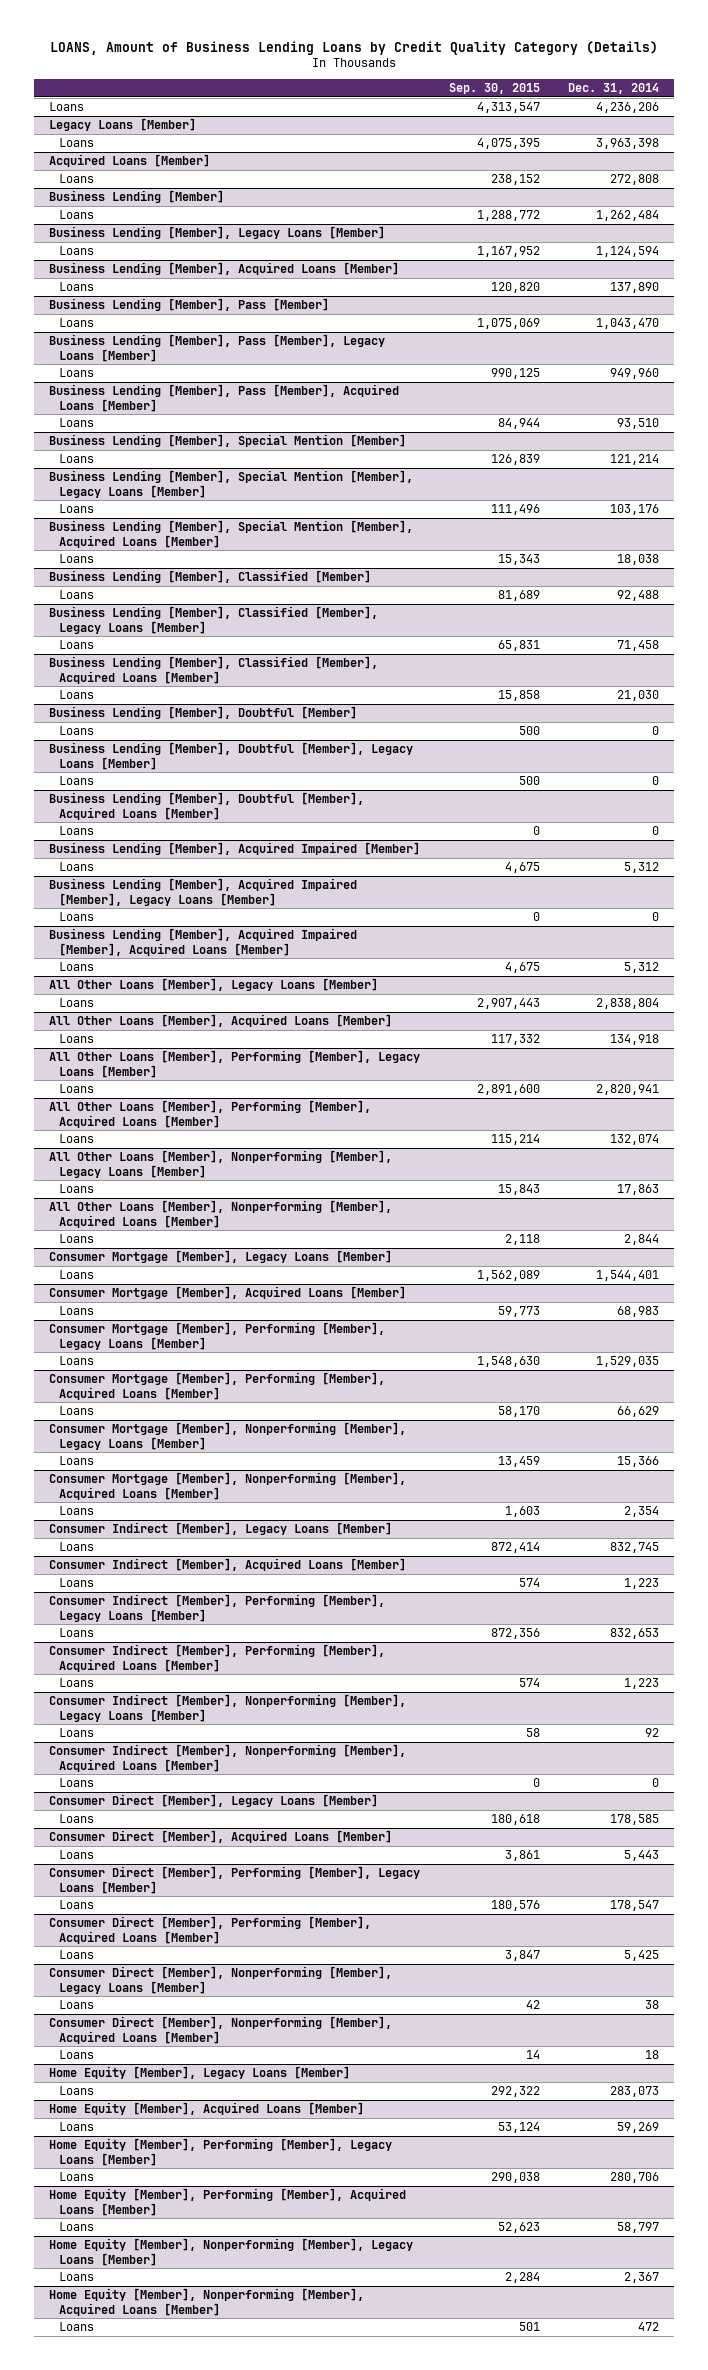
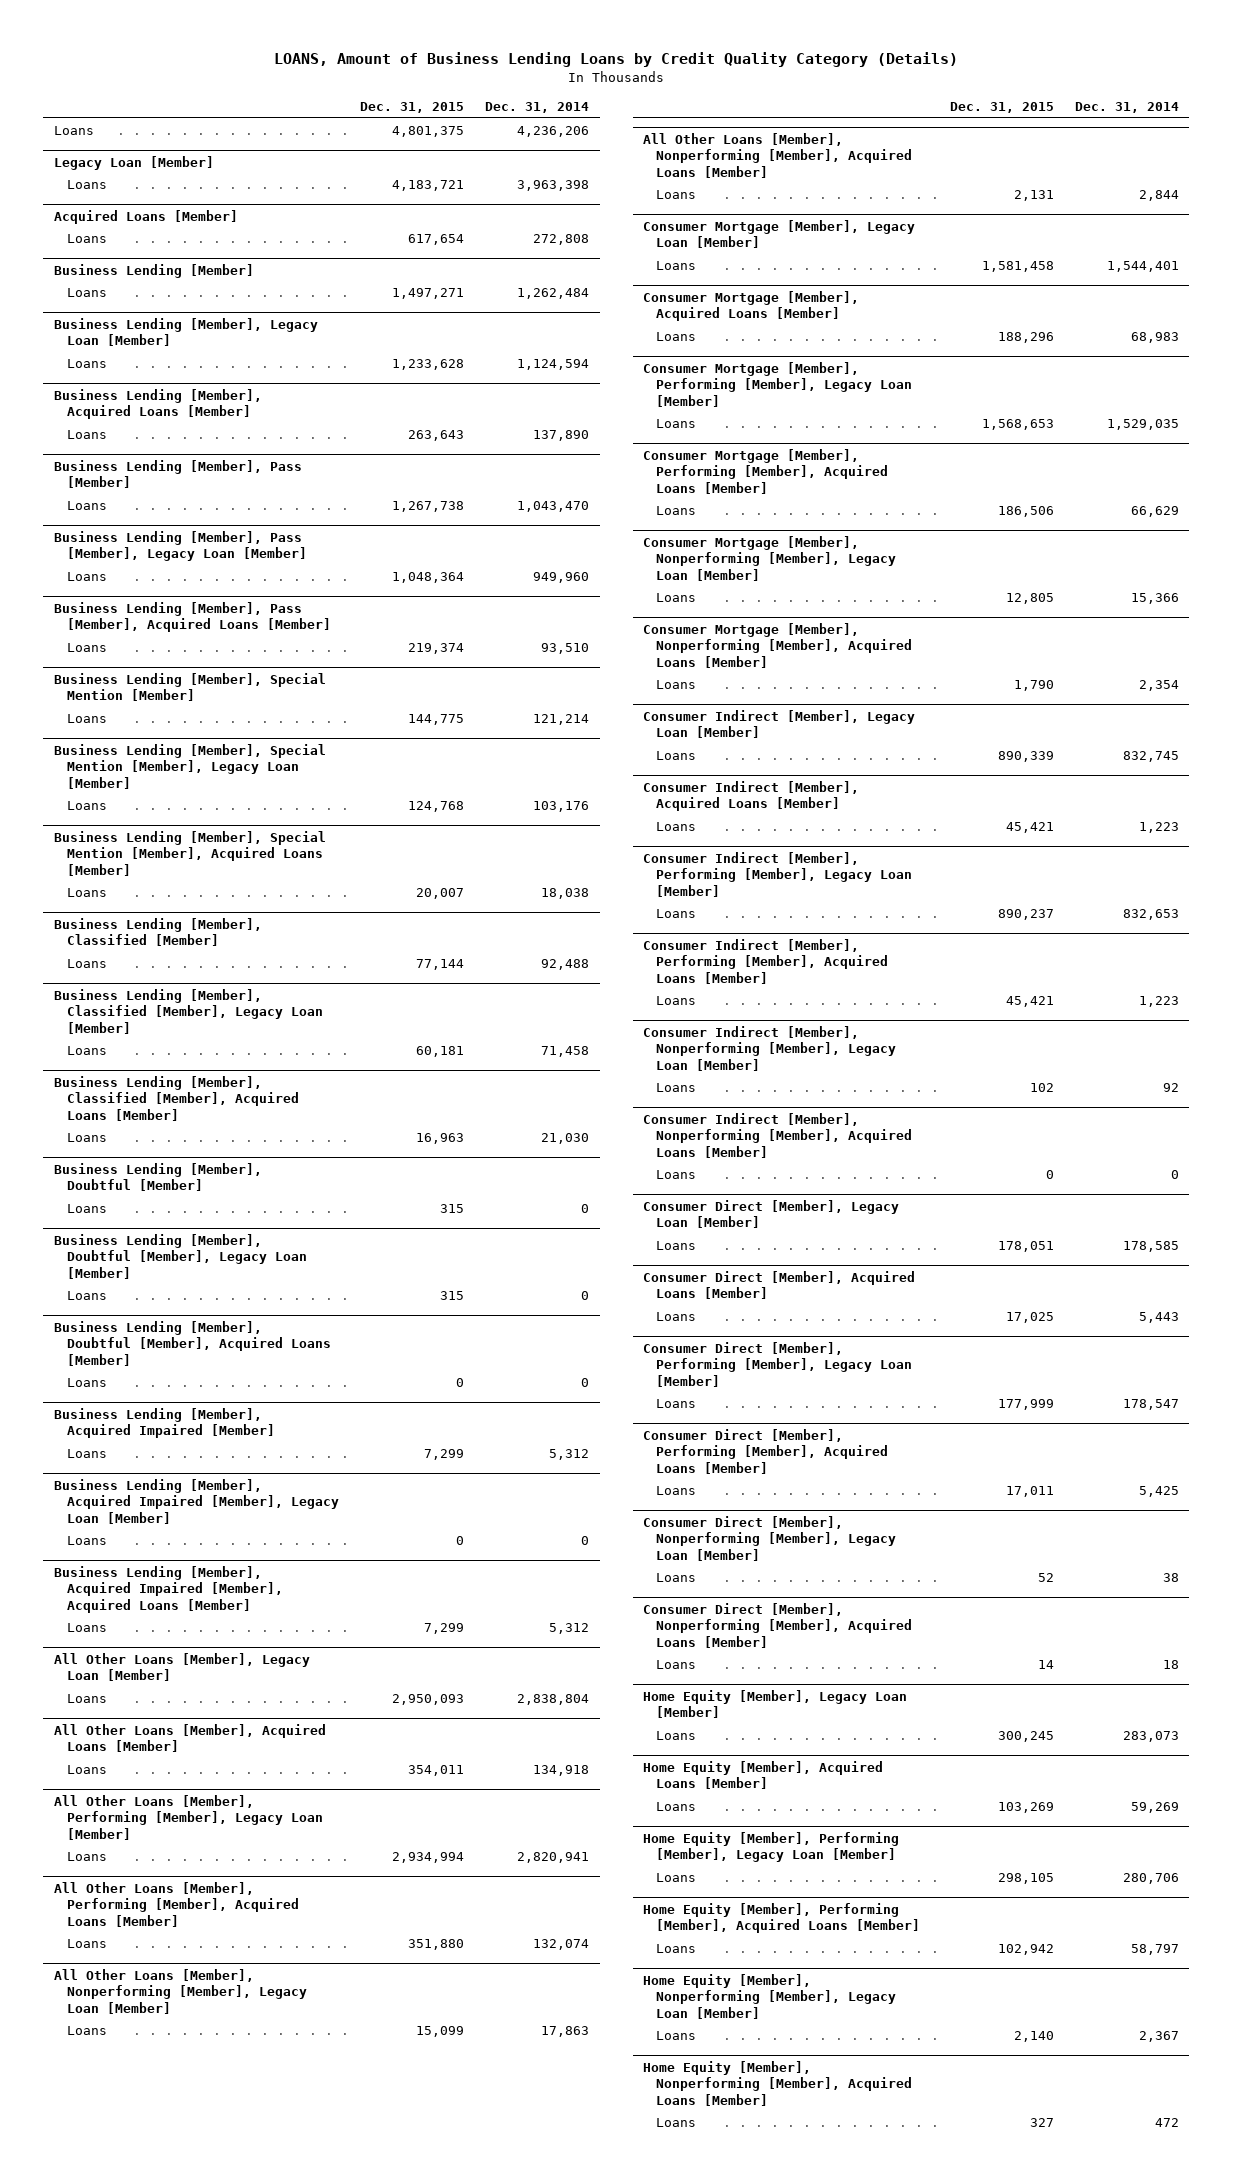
- | Sep. 30, 2015 | Dec. 31, 2014
+ | Dec. 31, 2015 | Dec. 31, 2014
- Legacy Loans [Member]
+ Legacy Loan [Member]
- Business Lending [Member], Legacy Loans [Member]
+ Business Lending [Member], Legacy Loan [Member]
- Business Lending [Member], Pass [Member], Legacy Loans [Member]
+ Business Lending [Member], Pass [Member], Legacy Loan [Member]
- Business Lending [Member], Special Mention [Member], Legacy Loans [Member]
+ Business Lending [Member], Special Mention [Member], Legacy Loan [Member]
- Business Lending [Member], Classified [Member], Legacy Loans [Member]
+ Business Lending [Member], Classified [Member], Legacy Loan [Member]
- Business Lending [Member], Doubtful [Member], Legacy Loans [Member]
+ Business Lending [Member], Doubtful [Member], Legacy Loan [Member]
- Business Lending [Member], Acquired Impaired [Member], Legacy Loans [Member]
+ Business Lending [Member], Acquired Impaired [Member], Legacy Loan [Member]
- All Other Loans [Member], Legacy Loans [Member]
+ All Other Loans [Member], Legacy Loan [Member]
- All Other Loans [Member], Performing [Member], Legacy Loans [Member]
+ All Other Loans [Member], Performing [Member], Legacy Loan [Member]
- All Other Loans [Member], Nonperforming [Member], Legacy Loans [Member]
+ All Other Loans [Member], Nonperforming [Member], Legacy Loan [Member]
- Consumer Mortgage [Member], Legacy Loans [Member]
+ Consumer Mortgage [Member], Legacy Loan [Member]
- Consumer Mortgage [Member], Performing [Member], Legacy Loans [Member]
+ Consumer Mortgage [Member], Performing [Member], Legacy Loan [Member]
- Consumer Mortgage [Member], Nonperforming [Member], Legacy Loans [Member]
+ Consumer Mortgage [Member], Nonperforming [Member], Legacy Loan [Member]
- Consumer Indirect [Member], Legacy Loans [Member]
+ Consumer Indirect [Member], Legacy Loan [Member]
- Consumer Indirect [Member], Performing [Member], Legacy Loans [Member]
+ Consumer Indirect [Member], Performing [Member], Legacy Loan [Member]
- Consumer Indirect [Member], Nonperforming [Member], Legacy Loans [Member]
+ Consumer Indirect [Member], Nonperforming [Member], Legacy Loan [Member]
- Consumer Direct [Member], Legacy Loans [Member]
+ Consumer Direct [Member], Legacy Loan [Member]
- Consumer Direct [Member], Performing [Member], Legacy Loans [Member]
+ Consumer Direct [Member], Performing [Member], Legacy Loan [Member]
- Consumer Direct [Member], Nonperforming [Member], Legacy Loans [Member]
+ Consumer Direct [Member], Nonperforming [Member], Legacy Loan [Member]
- Home Equity [Member], Legacy Loans [Member]
+ Home Equity [Member], Legacy Loan [Member]
- Home Equity [Member], Performing [Member], Legacy Loans [Member]
+ Home Equity [Member], Performing [Member], Legacy Loan [Member]
- Home Equity [Member], Nonperforming [Member], Legacy Loans [Member]
+ Home Equity [Member], Nonperforming [Member], Legacy Loan [Member]

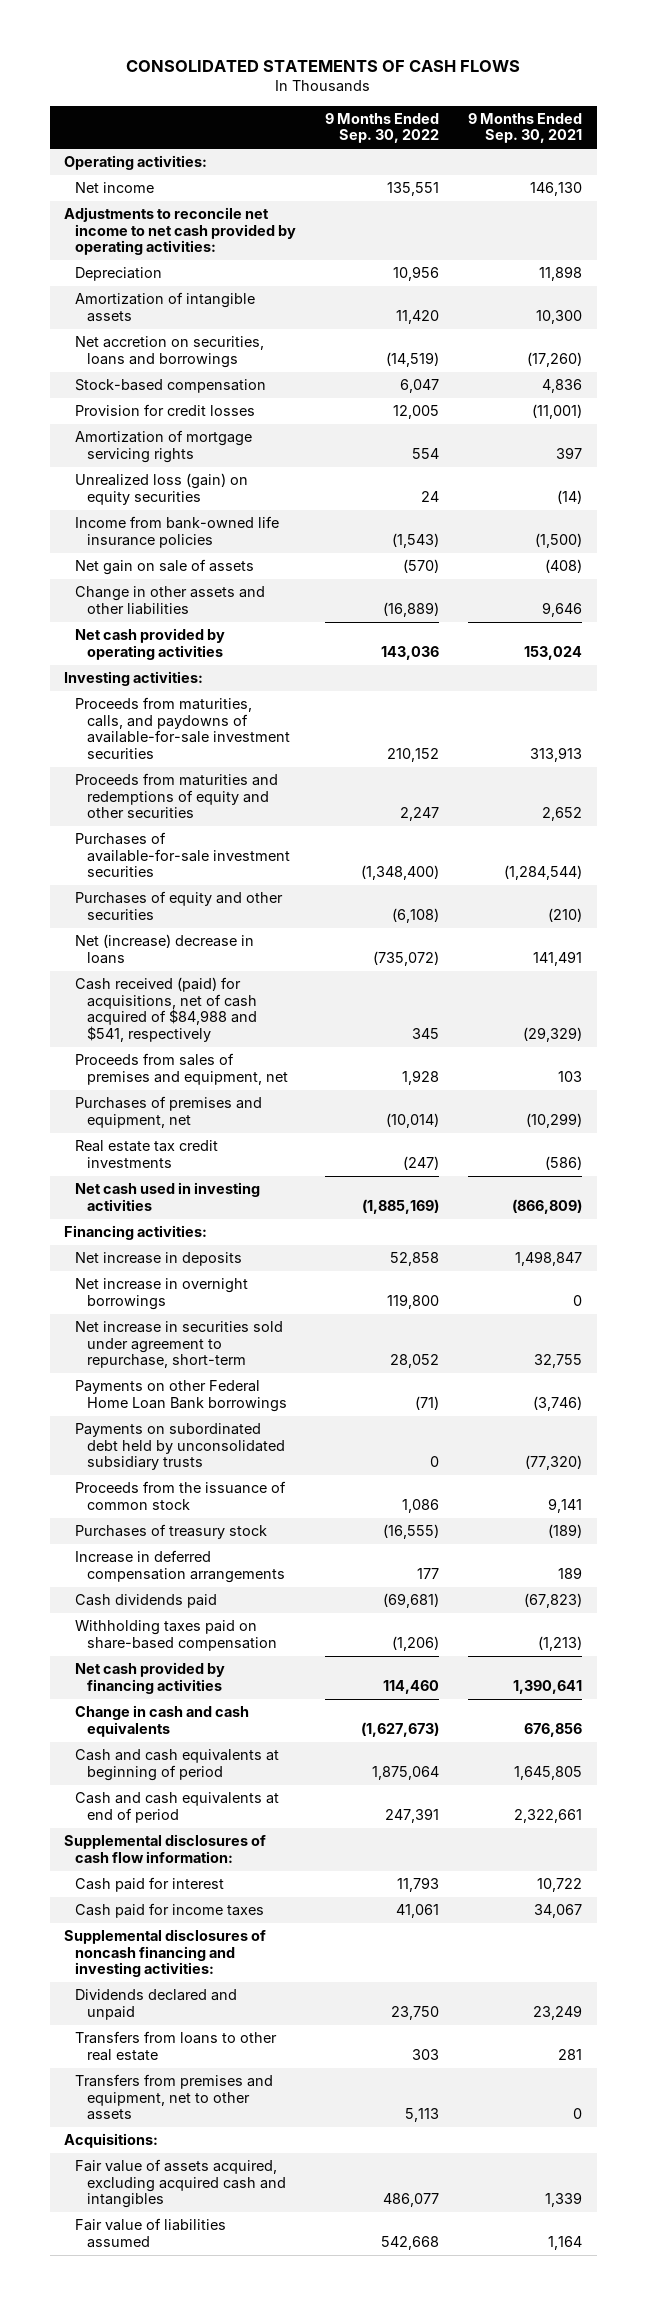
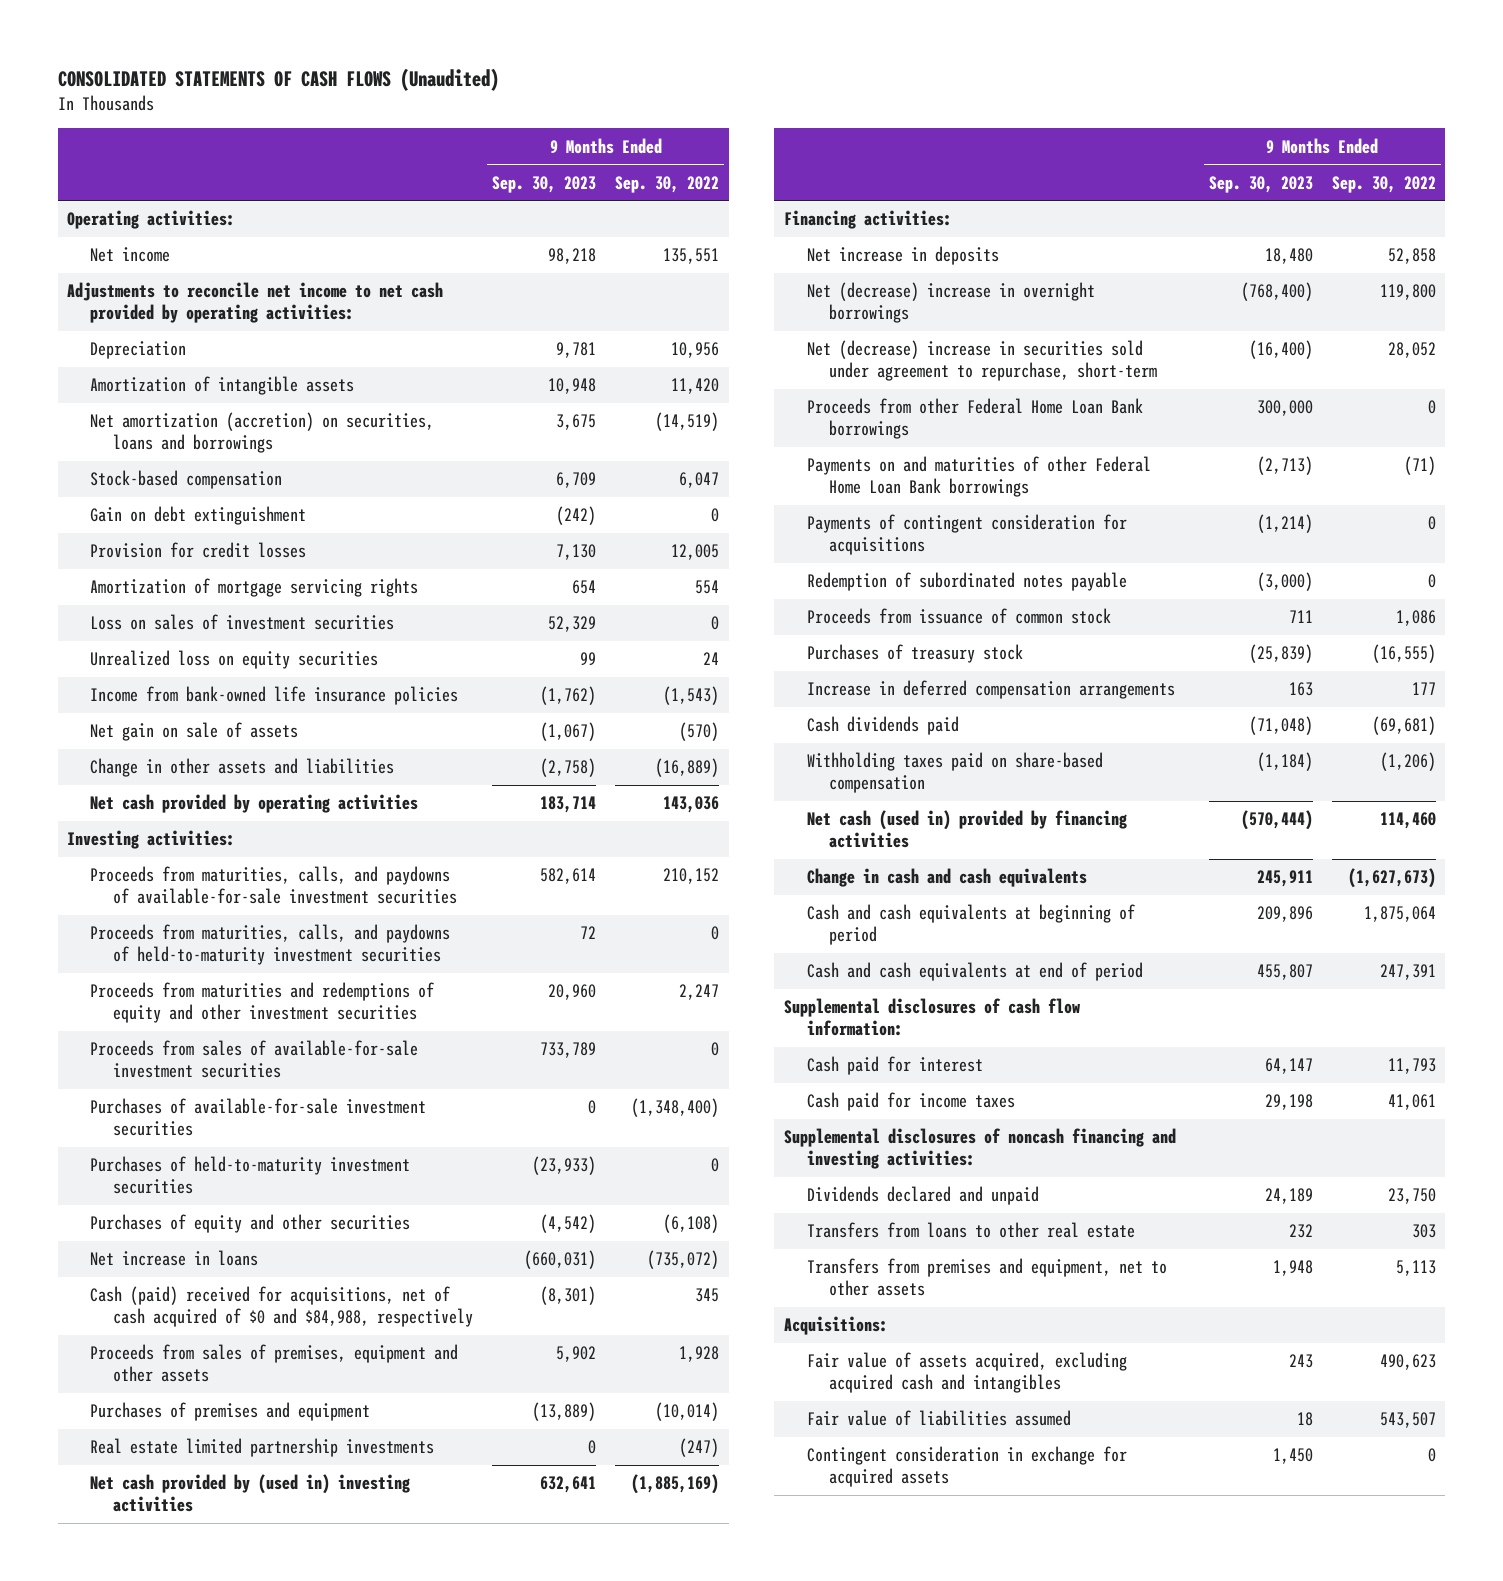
- CONSOLIDATED STATEMENTS OF CASH FLOWS
+ CONSOLIDATED STATEMENTS OF CASH FLOWS (Unaudited)
- | 9 Months Ended Sep. 30, 2022 | 9 Months Ended Sep. 30, 2021
+ | 9 Months Ended Sep. 30, 2023 | 9 Months Ended Sep. 30, 2022
- Net accretion on securities, loans and borrowings | (14,519) | (17,260)
+ Net amortization (accretion) on securities, loans and borrowings | 3,675 | (14,519)
+ Gain on debt extinguishment | (242) | 0
- Unrealized loss (gain) on equity securities | 24 | (14)
+ Loss on sales of investment securities | 52,329 | 0
+ Unrealized loss on equity securities | 99 | 24
- Change in other assets and other liabilities | (16,889) | 9,646
+ Change in other assets and liabilities | (2,758) | (16,889)
- Proceeds from maturities and redemptions of equity and other securities | 2,247 | 2,652
+ Proceeds from maturities, calls, and paydowns of held-to-maturity investment securities | 72 | 0
+ Proceeds from maturities and redemptions of equity and other investment securities | 20,960 | 2,247
+ Proceeds from sales of available-for-sale investment securities | 733,789 | 0
+ Purchases of held-to-maturity investment securities | (23,933) | 0
- Net (increase) decrease in loans | (735,072) | 141,491
- Cash received (paid) for acquisitions, net of cash acquired of $84,988 and $541, respectively | 345 | (29,329)
- Proceeds from sales of premises and equipment, net | 1,928 | 103
- Purchases of premises and equipment, net | (10,014) | (10,299)
- Real estate tax credit investments | (247) | (586)
- Net cash used in investing activities | (1,885,169) | (866,809)
+ Net increase in loans | (660,031) | (735,072)
+ Cash (paid) received for acquisitions, net of cash acquired of $0 and $84,988, respectively | (8,301) | 345
+ Proceeds from sales of premises, equipment and other assets | 5,902 | 1,928
+ Purchases of premises and equipment | (13,889) | (10,014)
+ Real estate limited partnership investments | 0 | (247)
+ Net cash provided by (used in) investing activities | 632,641 | (1,885,169)
- Net increase in overnight borrowings | 119,800 | 0
- Net increase in securities sold under agreement to repurchase, short-term | 28,052 | 32,755
- Payments on other Federal Home Loan Bank borrowings | (71) | (3,746)
- Payments on subordinated debt held by unconsolidated subsidiary trusts | 0 | (77,320)
- Proceeds from the issuance of common stock | 1,086 | 9,141
+ Net (decrease) increase in overnight borrowings | (768,400) | 119,800
+ Net (decrease) increase in securities sold under agreement to repurchase, short-term | (16,400) | 28,052
+ Proceeds from other Federal Home Loan Bank borrowings | 300,000 | 0
+ Payments on and maturities of other Federal Home Loan Bank borrowings | (2,713) | (71)
+ Payments of contingent consideration for acquisitions | (1,214) | 0
+ Redemption of subordinated notes payable | (3,000) | 0
+ Proceeds from issuance of common stock | 711 | 1,086
- Net cash provided by financing activities | 114,460 | 1,390,641
+ Net cash (used in) provided by financing activities | (570,444) | 114,460
- Fair value of assets acquired, excluding acquired cash and intangibles | 486,077 | 1,339
- Fair value of liabilities assumed | 542,668 | 1,164
+ Fair value of assets acquired, excluding acquired cash and intangibles | 243 | 490,623
+ Fair value of liabilities assumed | 18 | 543,507
+ Contingent consideration in exchange for acquired assets | 1,450 | 0

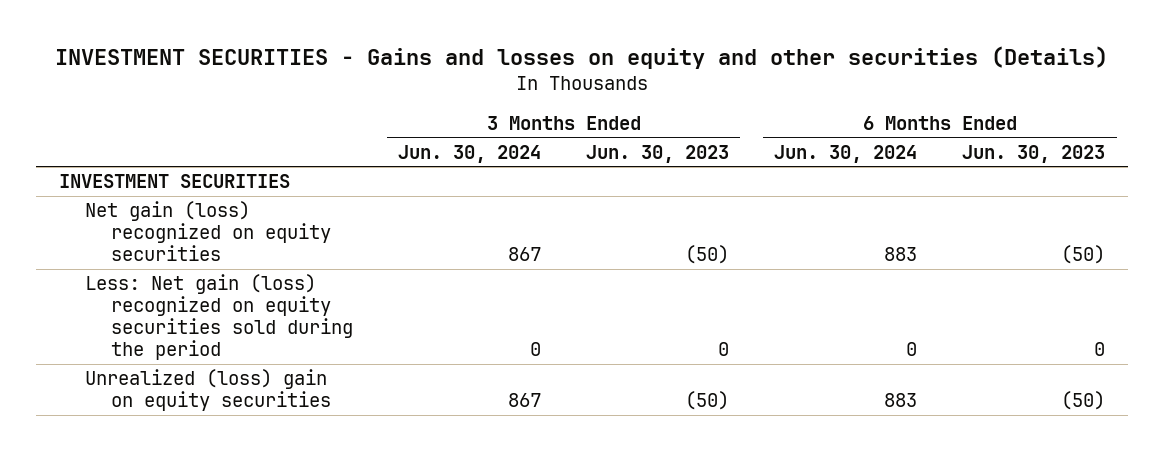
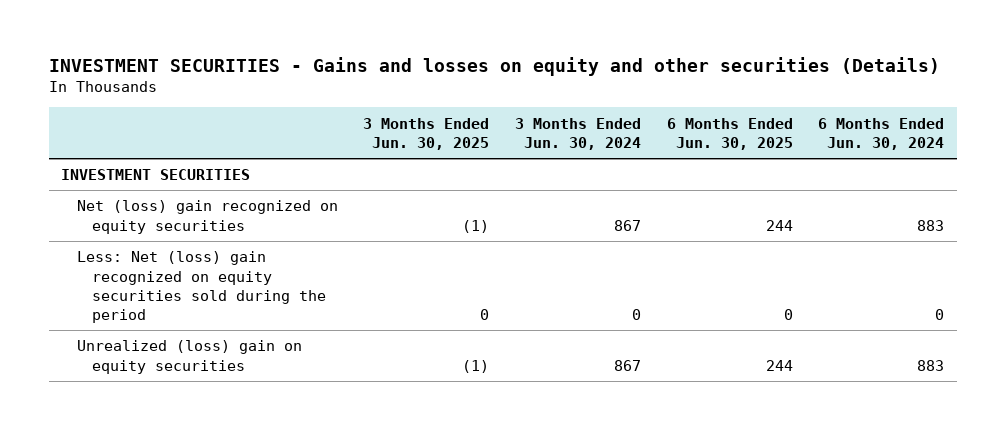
- | 3 Months Ended Jun. 30, 2024 | 3 Months Ended Jun. 30, 2023 | 6 Months Ended Jun. 30, 2024 | 6 Months Ended Jun. 30, 2023
+ | 3 Months Ended Jun. 30, 2025 | 3 Months Ended Jun. 30, 2024 | 6 Months Ended Jun. 30, 2025 | 6 Months Ended Jun. 30, 2024
- Net gain (loss) recognized on equity securities | 867 | (50) | 883 | (50)
- Less: Net gain (loss) recognized on equity securities sold during the period | 0 | 0 | 0 | 0
+ Net (loss) gain recognized on equity securities | (1) | 867 | 244 | 883
+ Less: Net (loss) gain recognized on equity securities sold during the period | 0 | 0 | 0 | 0

